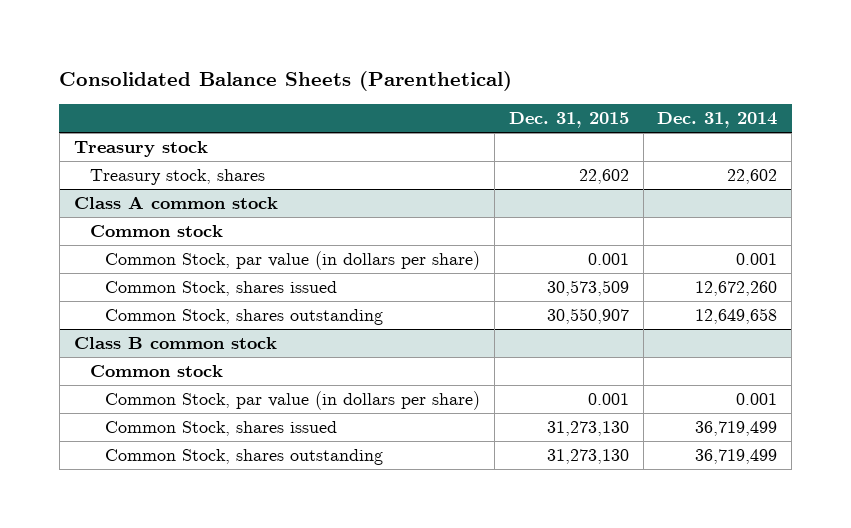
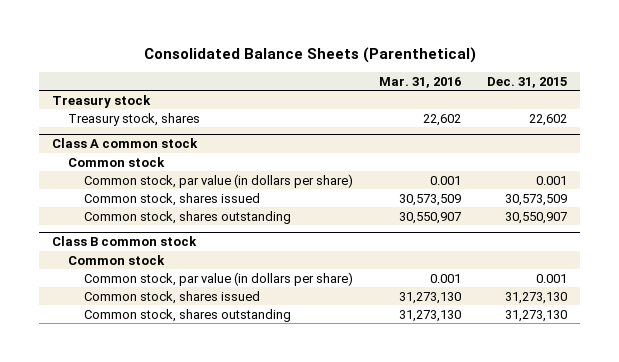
- | Dec. 31, 2015 | Dec. 31, 2014
+ | Mar. 31, 2016 | Dec. 31, 2015
@ Class A common stock
- Common Stock, par value (in dollars per share) | 0.001 | 0.001
- Common Stock, shares issued | 30,573,509 | 12,672,260
- Common Stock, shares outstanding | 30,550,907 | 12,649,658
+ Common stock, par value (in dollars per share) | 0.001 | 0.001
+ Common stock, shares issued | 30,573,509 | 30,573,509
+ Common stock, shares outstanding | 30,550,907 | 30,550,907
@ Class B common stock
- Common Stock, par value (in dollars per share) | 0.001 | 0.001
- Common Stock, shares issued | 31,273,130 | 36,719,499
- Common Stock, shares outstanding | 31,273,130 | 36,719,499
+ Common stock, par value (in dollars per share) | 0.001 | 0.001
+ Common stock, shares issued | 31,273,130 | 31,273,130
+ Common stock, shares outstanding | 31,273,130 | 31,273,130

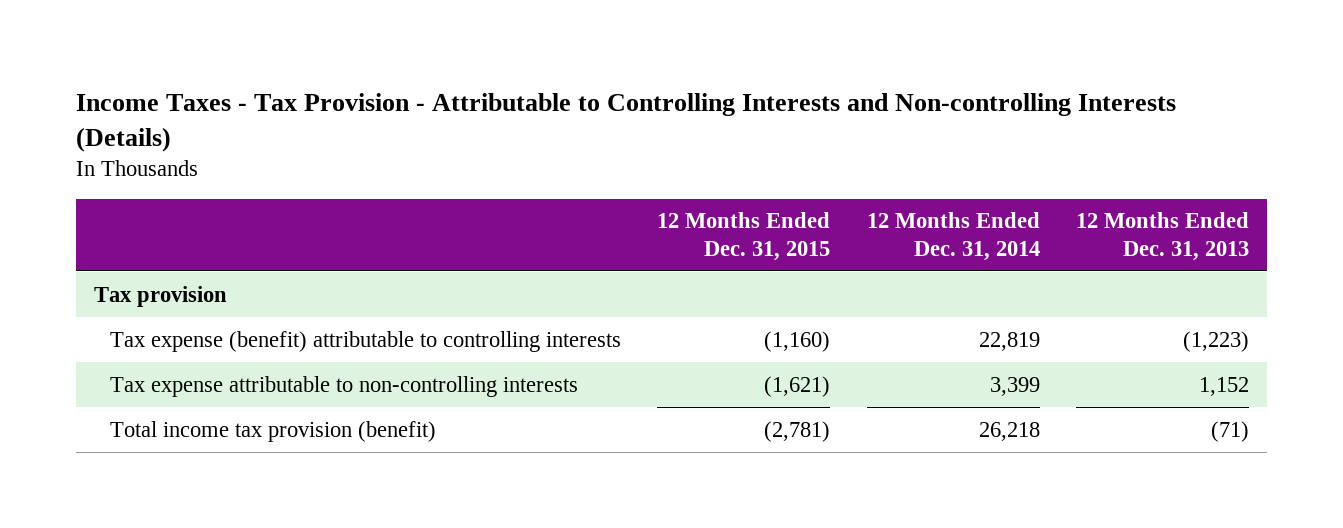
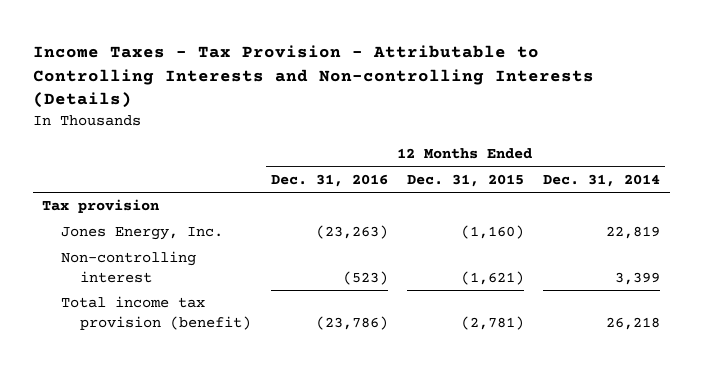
- | 12 Months Ended Dec. 31, 2015 | 12 Months Ended Dec. 31, 2014 | 12 Months Ended Dec. 31, 2013
+ | 12 Months Ended Dec. 31, 2016 | 12 Months Ended Dec. 31, 2015 | 12 Months Ended Dec. 31, 2014
- Tax expense (benefit) attributable to controlling interests | (1,160) | 22,819 | (1,223)
- Tax expense attributable to non-controlling interests | (1,621) | 3,399 | 1,152
+ Jones Energy, Inc. | (23,263) | (1,160) | 22,819
+ Non-controlling interest | (523) | (1,621) | 3,399

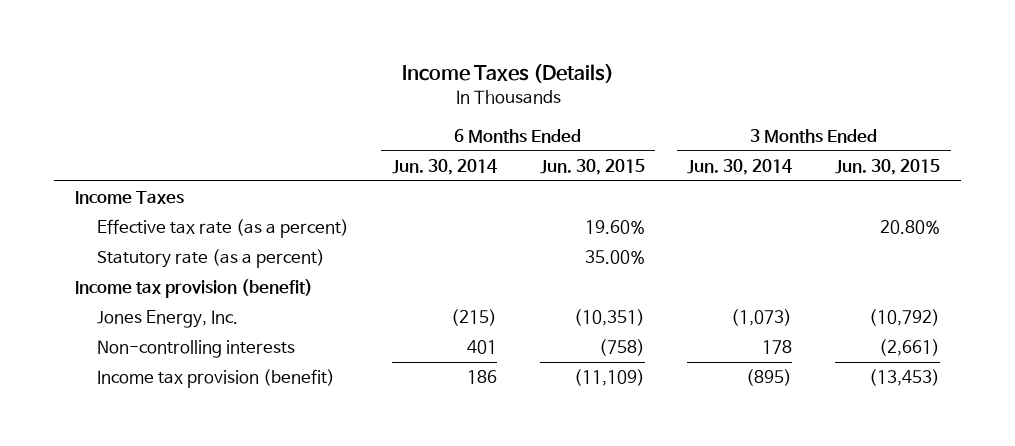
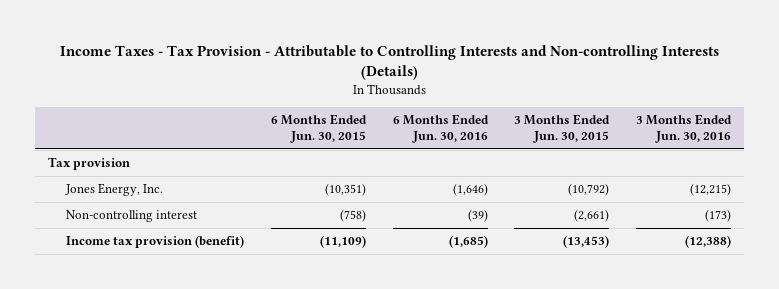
- Income Taxes (Details)
+ Income Taxes - Tax Provision - Attributable to Controlling Interests and Non-controlling Interests (Details)
- | 6 Months Ended Jun. 30, 2014 | 6 Months Ended Jun. 30, 2015 | 3 Months Ended Jun. 30, 2014 | 3 Months Ended Jun. 30, 2015
+ | 6 Months Ended Jun. 30, 2015 | 6 Months Ended Jun. 30, 2016 | 3 Months Ended Jun. 30, 2015 | 3 Months Ended Jun. 30, 2016
- Income Taxes
- Effective tax rate (as a percent) | | 19.60% | | 20.80%
- Statutory rate (as a percent) | | 35.00% | |
- Income tax provision (benefit)
+ Tax provision
- Non-controlling interests | 401 | (758) | 178 | (2,661)
+ Non-controlling interest | (758) | (39) | (2,661) | (173)

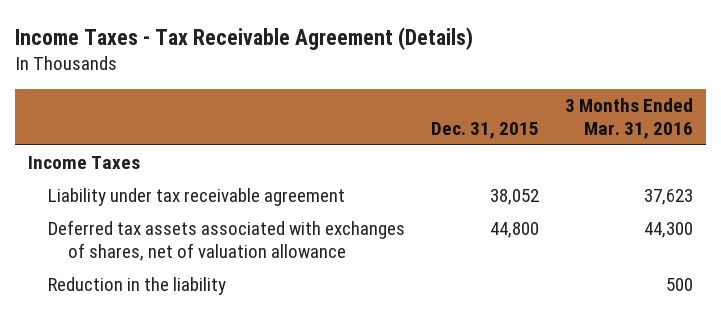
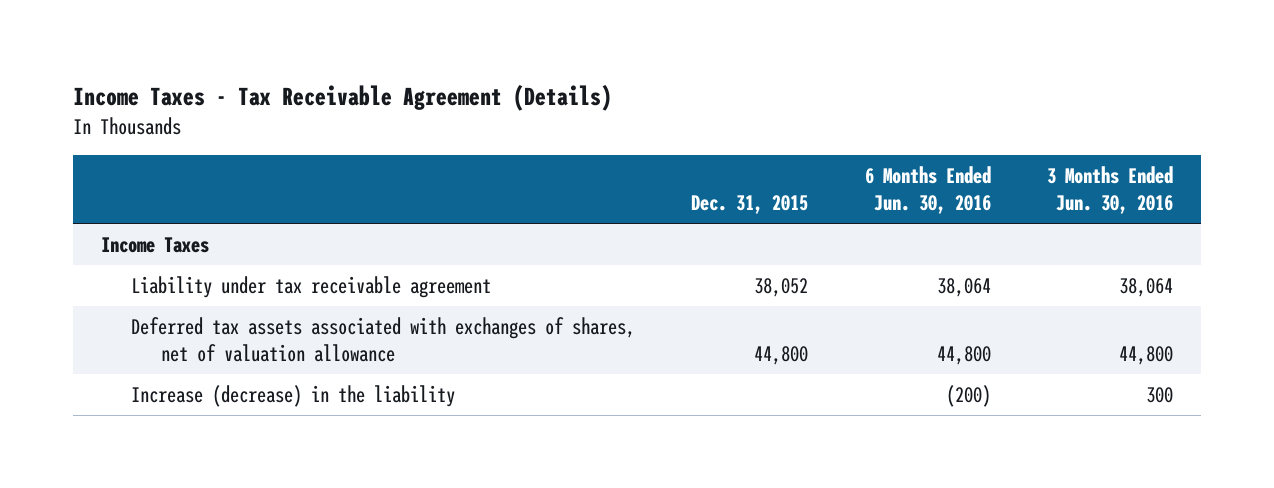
- | Dec. 31, 2015 | 3 Months Ended Mar. 31, 2016
+ | Dec. 31, 2015 | 6 Months Ended Jun. 30, 2016 | 3 Months Ended Jun. 30, 2016
- Reduction in the liability | | 500
+ Increase (decrease) in the liability | | (200) | 300

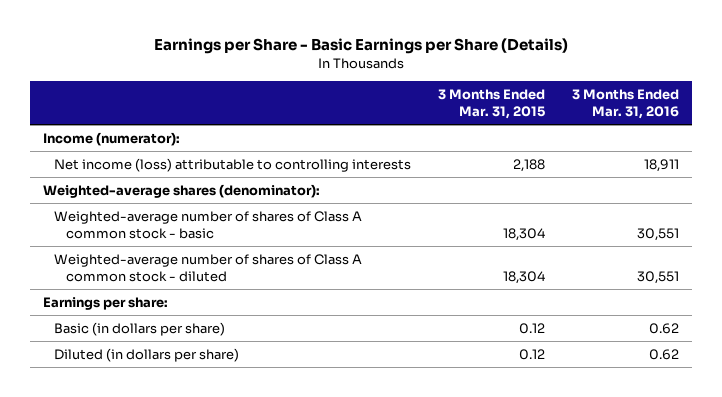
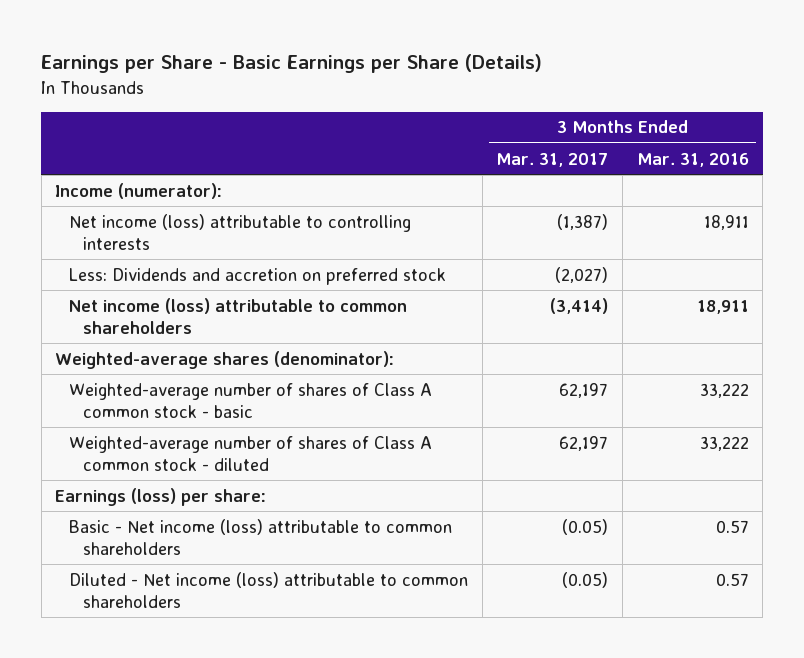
- | 3 Months Ended Mar. 31, 2015 | 3 Months Ended Mar. 31, 2016
+ | 3 Months Ended Mar. 31, 2017 | 3 Months Ended Mar. 31, 2016
+ Less: Dividends and accretion on preferred stock | (2,027) |
+ Net income (loss) attributable to common shareholders | (3,414) | 18,911
- Weighted-average number of shares of Class A common stock - basic | 18,304 | 30,551
- Weighted-average number of shares of Class A common stock - diluted | 18,304 | 30,551
- Earnings per share:
- Basic (in dollars per share) | 0.12 | 0.62
- Diluted (in dollars per share) | 0.12 | 0.62
+ Weighted-average number of shares of Class A common stock - basic | 62,197 | 33,222
+ Weighted-average number of shares of Class A common stock - diluted | 62,197 | 33,222
+ Earnings (loss) per share:
+ Basic - Net income (loss) attributable to common shareholders | (0.05) | 0.57
+ Diluted - Net income (loss) attributable to common shareholders | (0.05) | 0.57

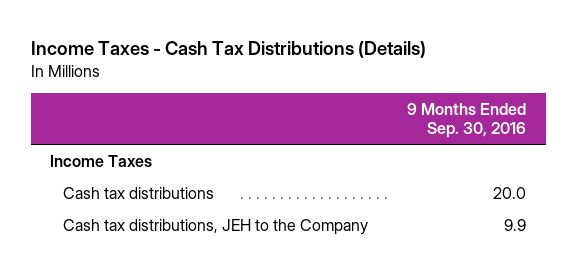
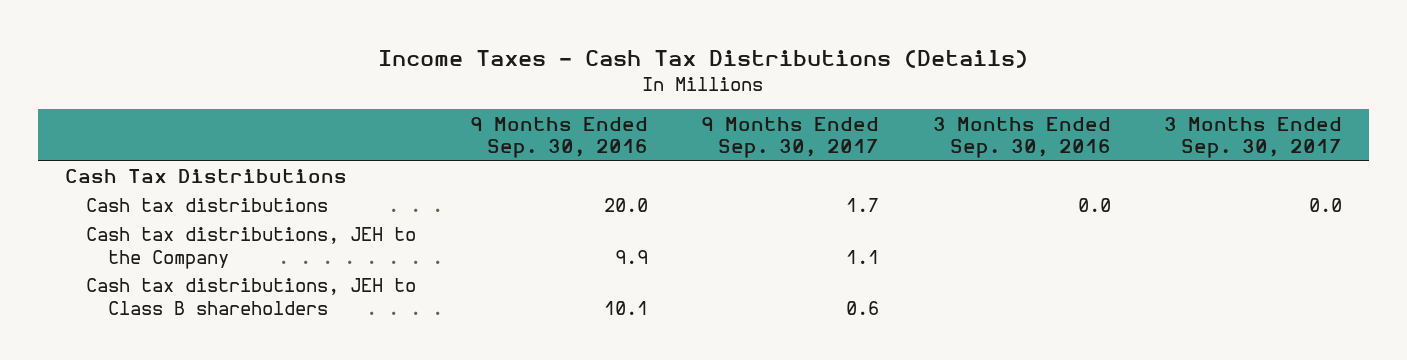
- | 9 Months Ended Sep. 30, 2016
+ | 9 Months Ended Sep. 30, 2016 | 9 Months Ended Sep. 30, 2017 | 3 Months Ended Sep. 30, 2016 | 3 Months Ended Sep. 30, 2017
- Income Taxes
+ Cash Tax Distributions
+ Cash tax distributions, JEH to Class B shareholders | 10.1 | 0.6 | |

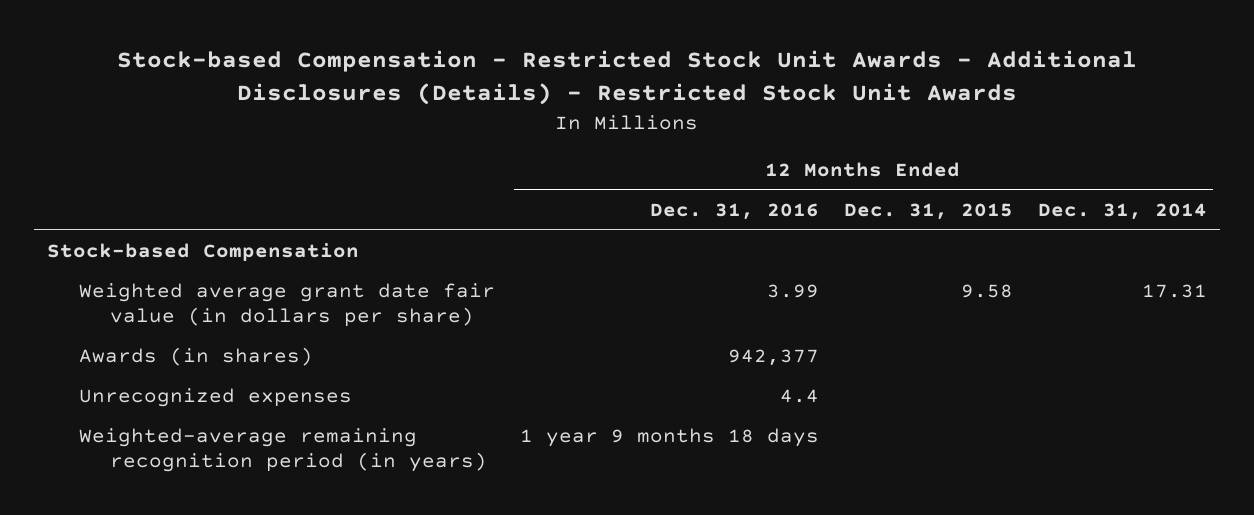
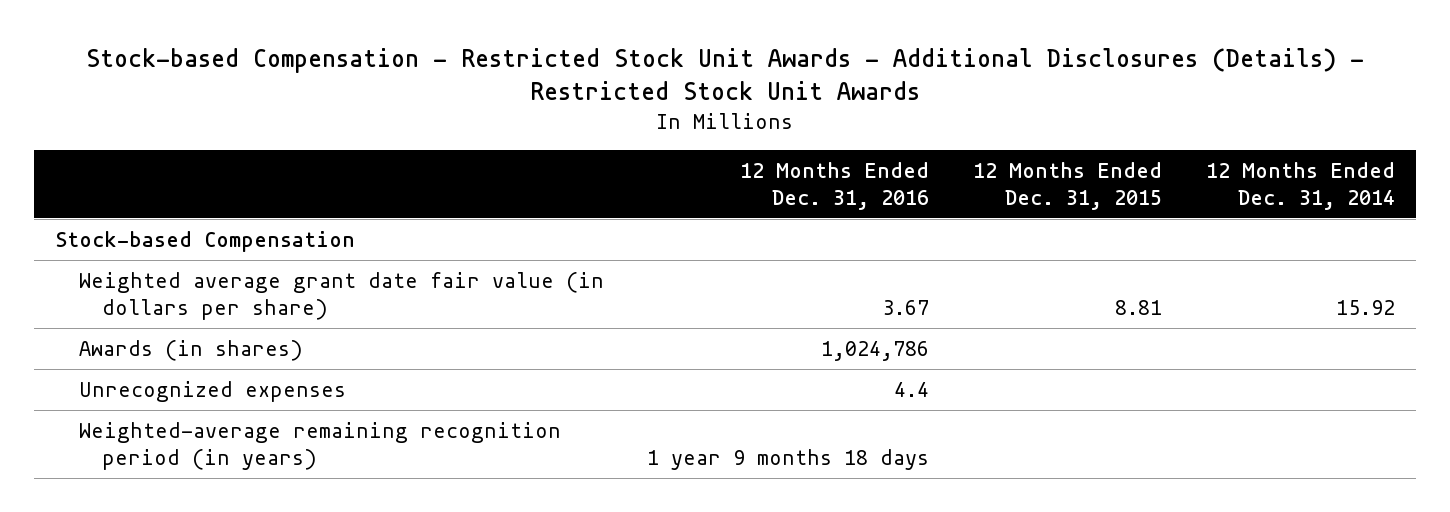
- Weighted average grant date fair value (in dollars per share) | 3.99 | 9.58 | 17.31
- Awards (in shares) | 942,377 | |
+ Weighted average grant date fair value (in dollars per share) | 3.67 | 8.81 | 15.92
+ Awards (in shares) | 1,024,786 | |

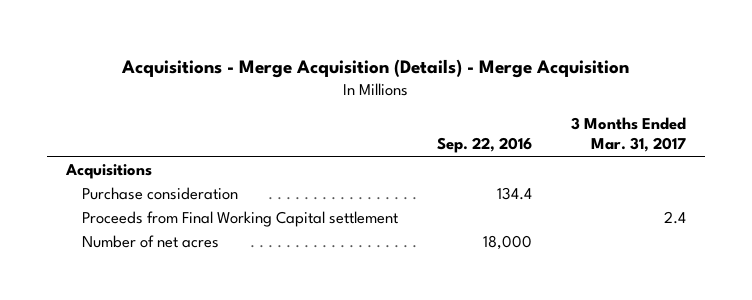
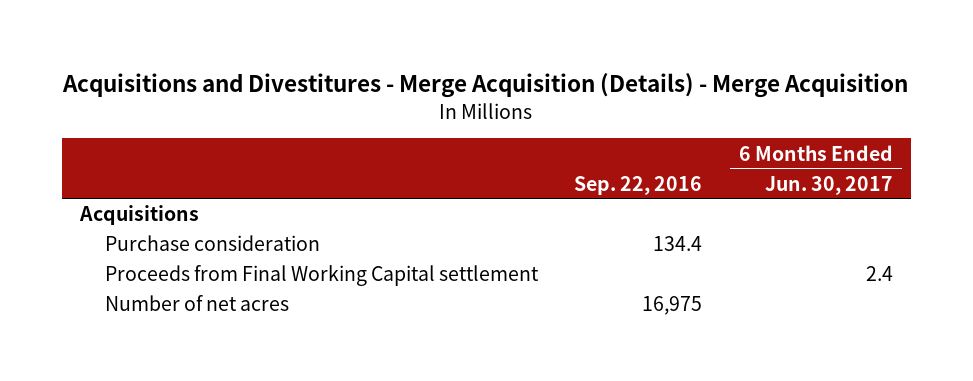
- Acquisitions - Merge Acquisition (Details) - Merge Acquisition
+ Acquisitions and Divestitures - Merge Acquisition (Details) - Merge Acquisition
- | Sep. 22, 2016 | 3 Months Ended Mar. 31, 2017
+ | Sep. 22, 2016 | 6 Months Ended Jun. 30, 2017
- Number of net acres | 18,000 |
+ Number of net acres | 16,975 |

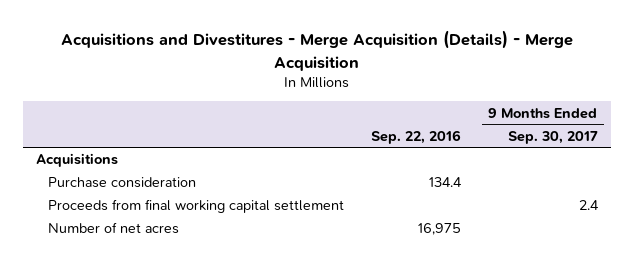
- | Sep. 22, 2016 | 6 Months Ended Jun. 30, 2017
+ | Sep. 22, 2016 | 9 Months Ended Sep. 30, 2017
- Proceeds from Final Working Capital settlement | | 2.4
+ Proceeds from final working capital settlement | | 2.4

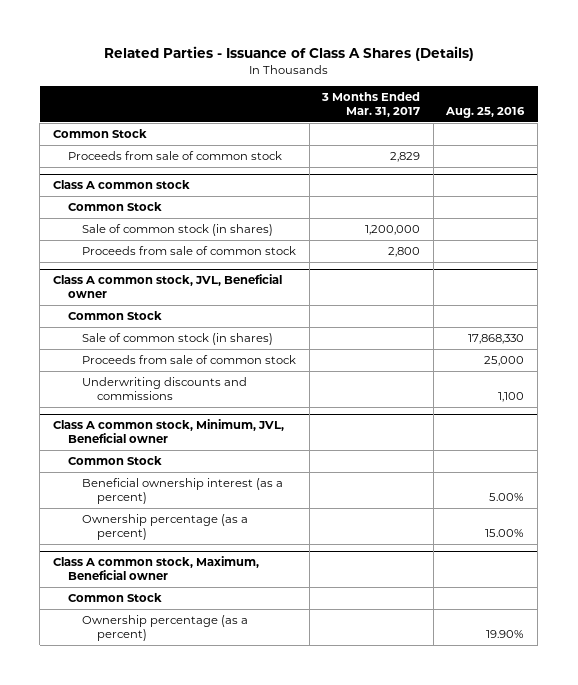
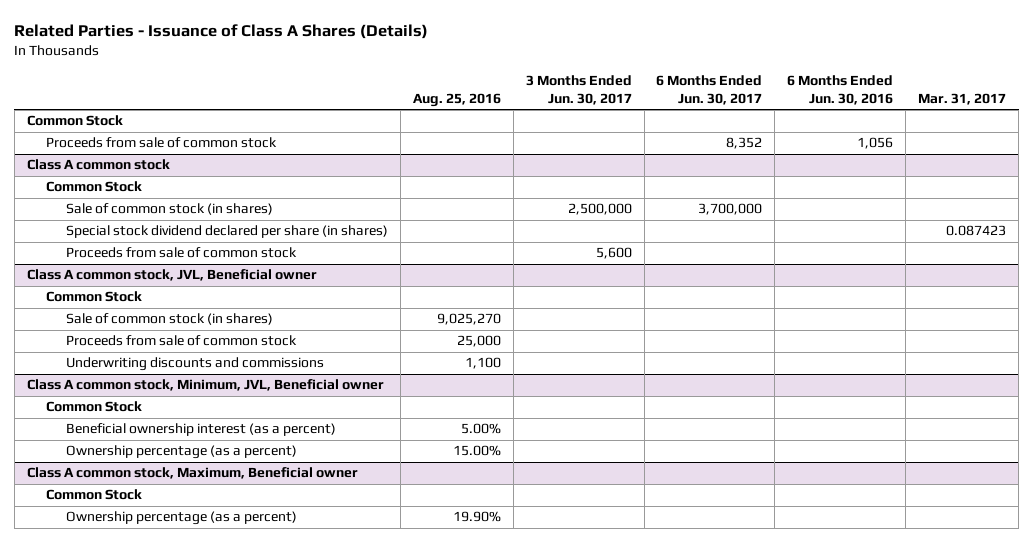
- | 3 Months Ended Mar. 31, 2017 | Aug. 25, 2016
+ | Aug. 25, 2016 | 3 Months Ended Jun. 30, 2017 | 6 Months Ended Jun. 30, 2017 | 6 Months Ended Jun. 30, 2016 | Mar. 31, 2017
@ Class A common stock
+ Special stock dividend declared per share (in shares) | | | | | 0.087423
@ Class A common stock, JVL, Beneficial owner
- Sale of common stock (in shares) | | 17,868,330
+ Sale of common stock (in shares) | 9,025,270 | | | |

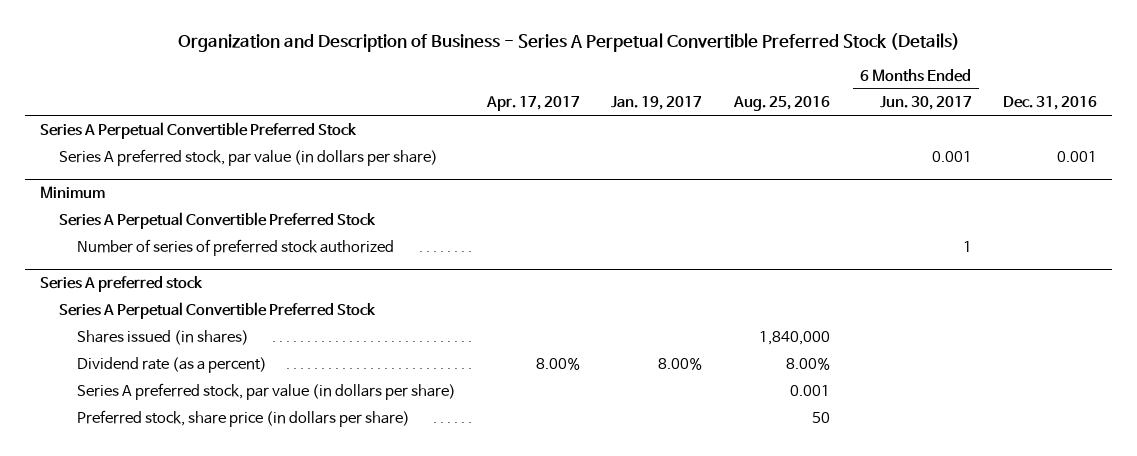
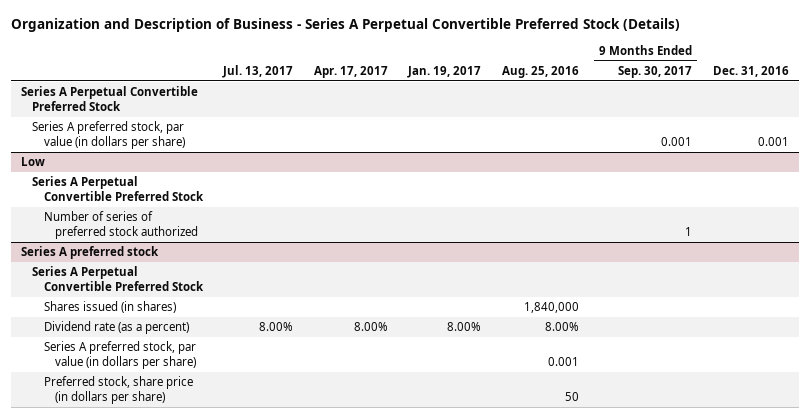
- | Apr. 17, 2017 | Jan. 19, 2017 | Aug. 25, 2016 | 6 Months Ended Jun. 30, 2017 | Dec. 31, 2016
+ | Jul. 13, 2017 | Apr. 17, 2017 | Jan. 19, 2017 | Aug. 25, 2016 | 9 Months Ended Sep. 30, 2017 | Dec. 31, 2016
- Minimum
+ Low

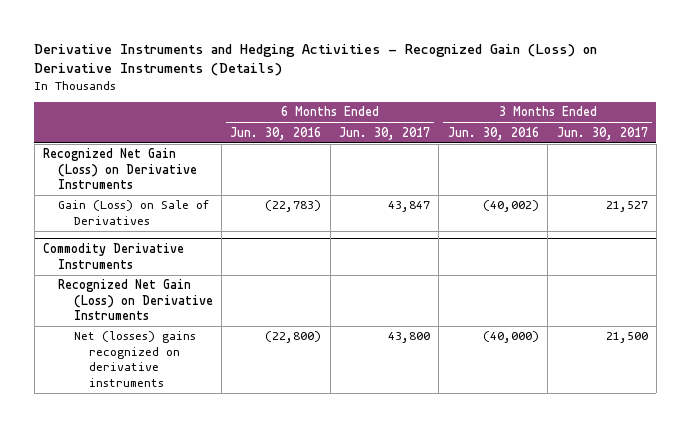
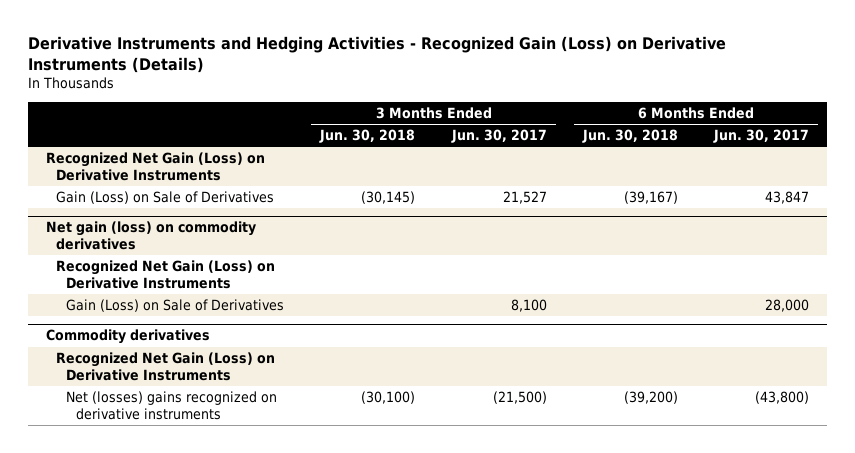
- | 6 Months Ended Jun. 30, 2016 | 6 Months Ended Jun. 30, 2017 | 3 Months Ended Jun. 30, 2016 | 3 Months Ended Jun. 30, 2017
+ | 3 Months Ended Jun. 30, 2018 | 3 Months Ended Jun. 30, 2017 | 6 Months Ended Jun. 30, 2018 | 6 Months Ended Jun. 30, 2017
- Commodity Derivative Instruments
+ Net gain (loss) on commodity derivatives
- Net (losses) gains recognized on derivative instruments | (22,800) | 43,800 | (40,000) | 21,500
+ Gain (Loss) on Sale of Derivatives | | 8,100 | | 28,000
+ Commodity derivatives
+ Recognized Net Gain (Loss) on Derivative Instruments
+ Net (losses) gains recognized on derivative instruments | (30,100) | (21,500) | (39,200) | (43,800)

